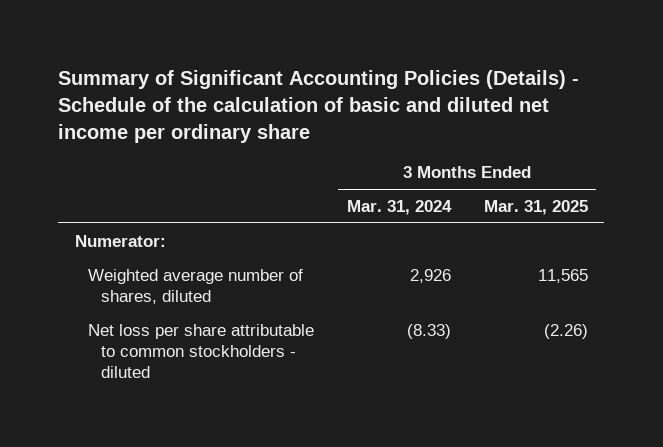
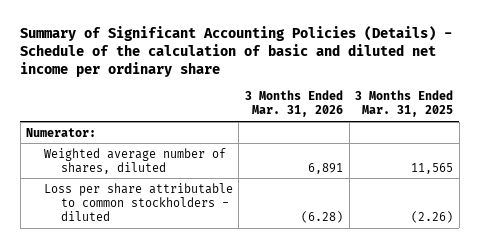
- | 3 Months Ended Mar. 31, 2024 | 3 Months Ended Mar. 31, 2025
+ | 3 Months Ended Mar. 31, 2026 | 3 Months Ended Mar. 31, 2025
- Net loss per share attributable to common stockholders - diluted | (8.33) | (2.26)
+ Loss per share attributable to common stockholders - diluted | (6.28) | (2.26)

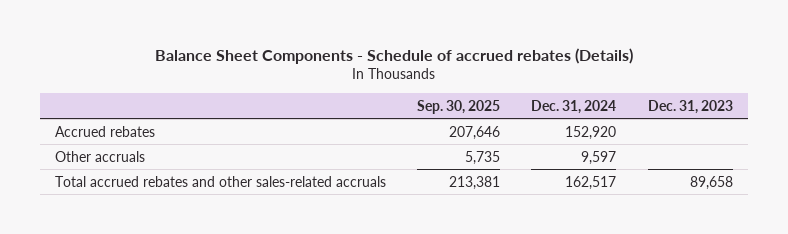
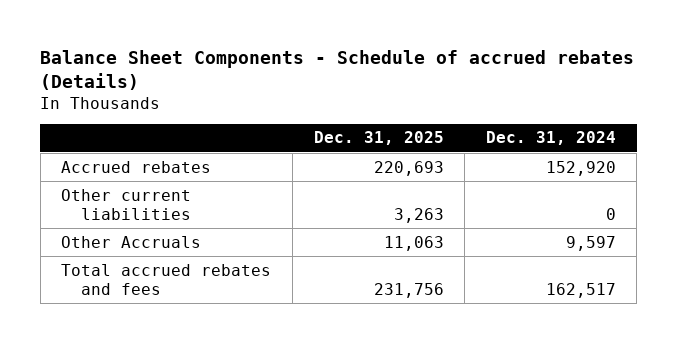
- | Sep. 30, 2025 | Dec. 31, 2024 | Dec. 31, 2023
+ | Dec. 31, 2025 | Dec. 31, 2024
- Other accruals | 5,735 | 9,597 |
- Total accrued rebates and other sales-related accruals | 213,381 | 162,517 | 89,658
+ Other current liabilities | 3,263 | 0
+ Other Accruals | 11,063 | 9,597
+ Total accrued rebates and fees | 231,756 | 162,517

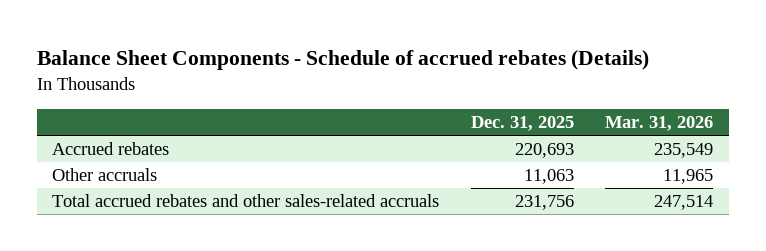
- | Dec. 31, 2025 | Dec. 31, 2024
+ | Dec. 31, 2025 | Mar. 31, 2026
- Other current liabilities | 3,263 | 0
- Other Accruals | 11,063 | 9,597
- Total accrued rebates and fees | 231,756 | 162,517
+ Other accruals | 11,063 | 11,965
+ Total accrued rebates and other sales-related accruals | 231,756 | 247,514

